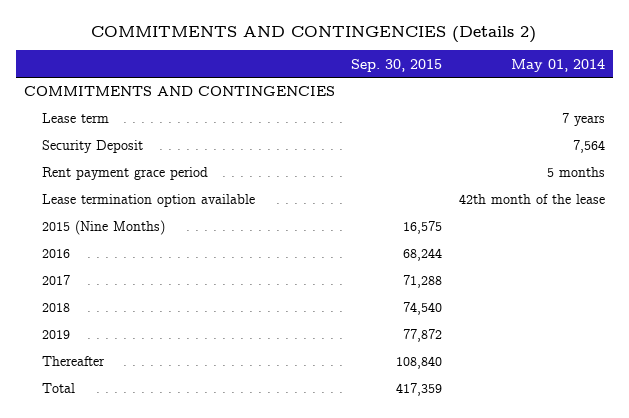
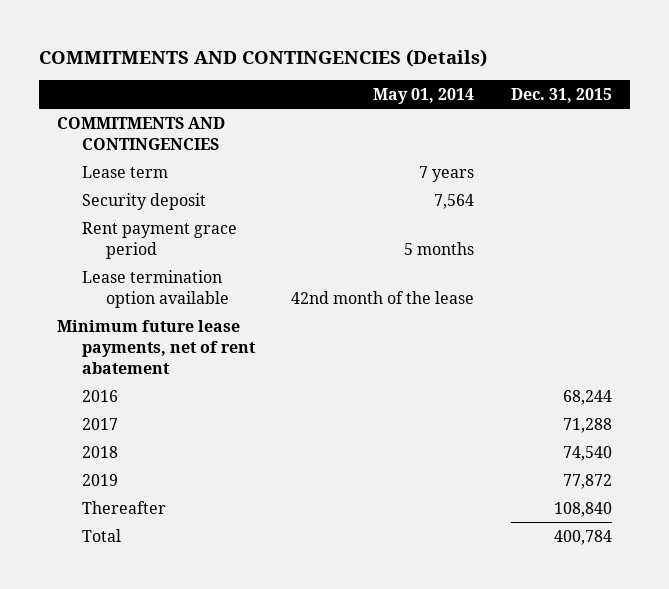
- COMMITMENTS AND CONTINGENCIES (Details 2)
+ COMMITMENTS AND CONTINGENCIES (Details)
- | Sep. 30, 2015 | May 01, 2014
+ | May 01, 2014 | Dec. 31, 2015
- Security Deposit | | 7,564
+ Security deposit | 7,564 |
- Lease termination option available | | 42th month of the lease
- 2015 (Nine Months) | 16,575 |
+ Lease termination option available | 42nd month of the lease |
+ Minimum future lease payments, net of rent abatement

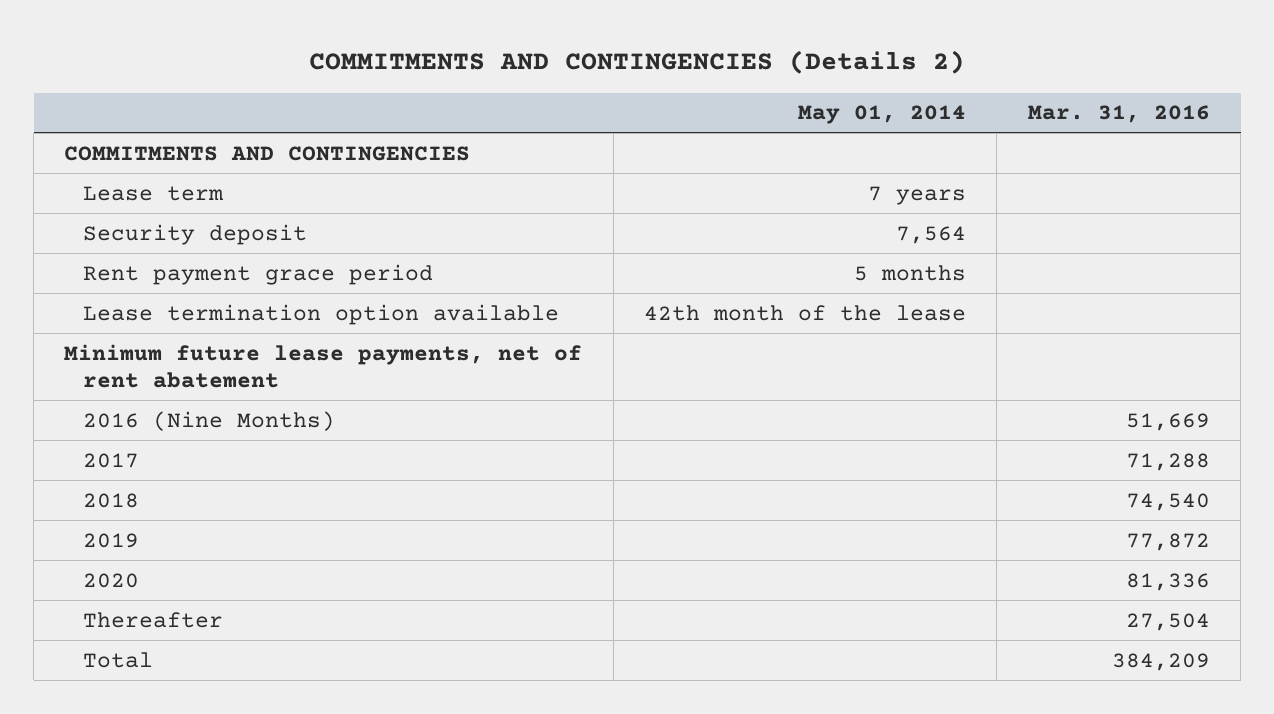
- COMMITMENTS AND CONTINGENCIES (Details)
+ COMMITMENTS AND CONTINGENCIES (Details 2)
- | May 01, 2014 | Dec. 31, 2015
+ | May 01, 2014 | Mar. 31, 2016
- Lease termination option available | 42nd month of the lease |
+ Lease termination option available | 42th month of the lease |
- 2016 | | 68,244
+ 2016 (Nine Months) | | 51,669
+ 2020 | | 81,336

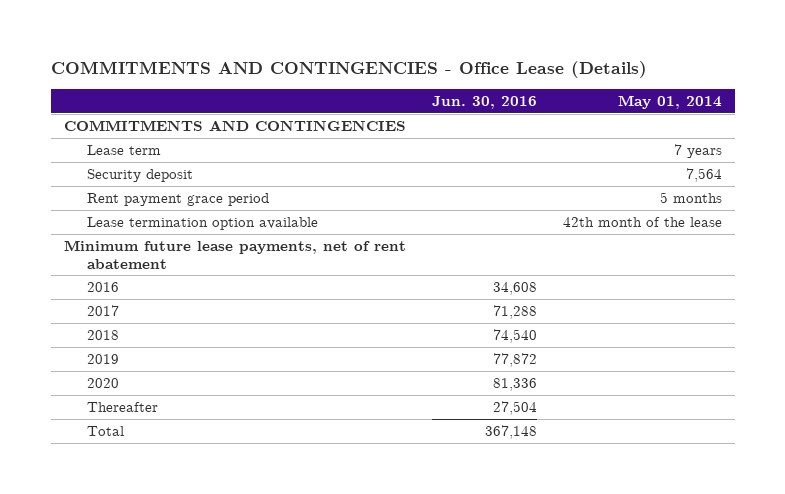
- COMMITMENTS AND CONTINGENCIES (Details 2)
+ COMMITMENTS AND CONTINGENCIES - Office Lease (Details)
- | May 01, 2014 | Mar. 31, 2016
+ | Jun. 30, 2016 | May 01, 2014
- 2016 (Nine Months) | | 51,669
+ 2016 | 34,608 |

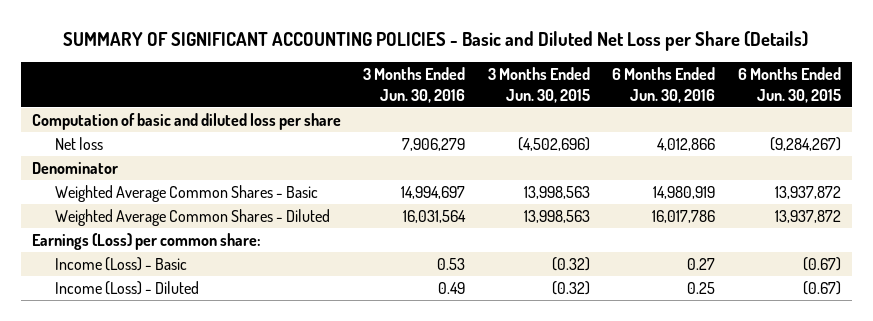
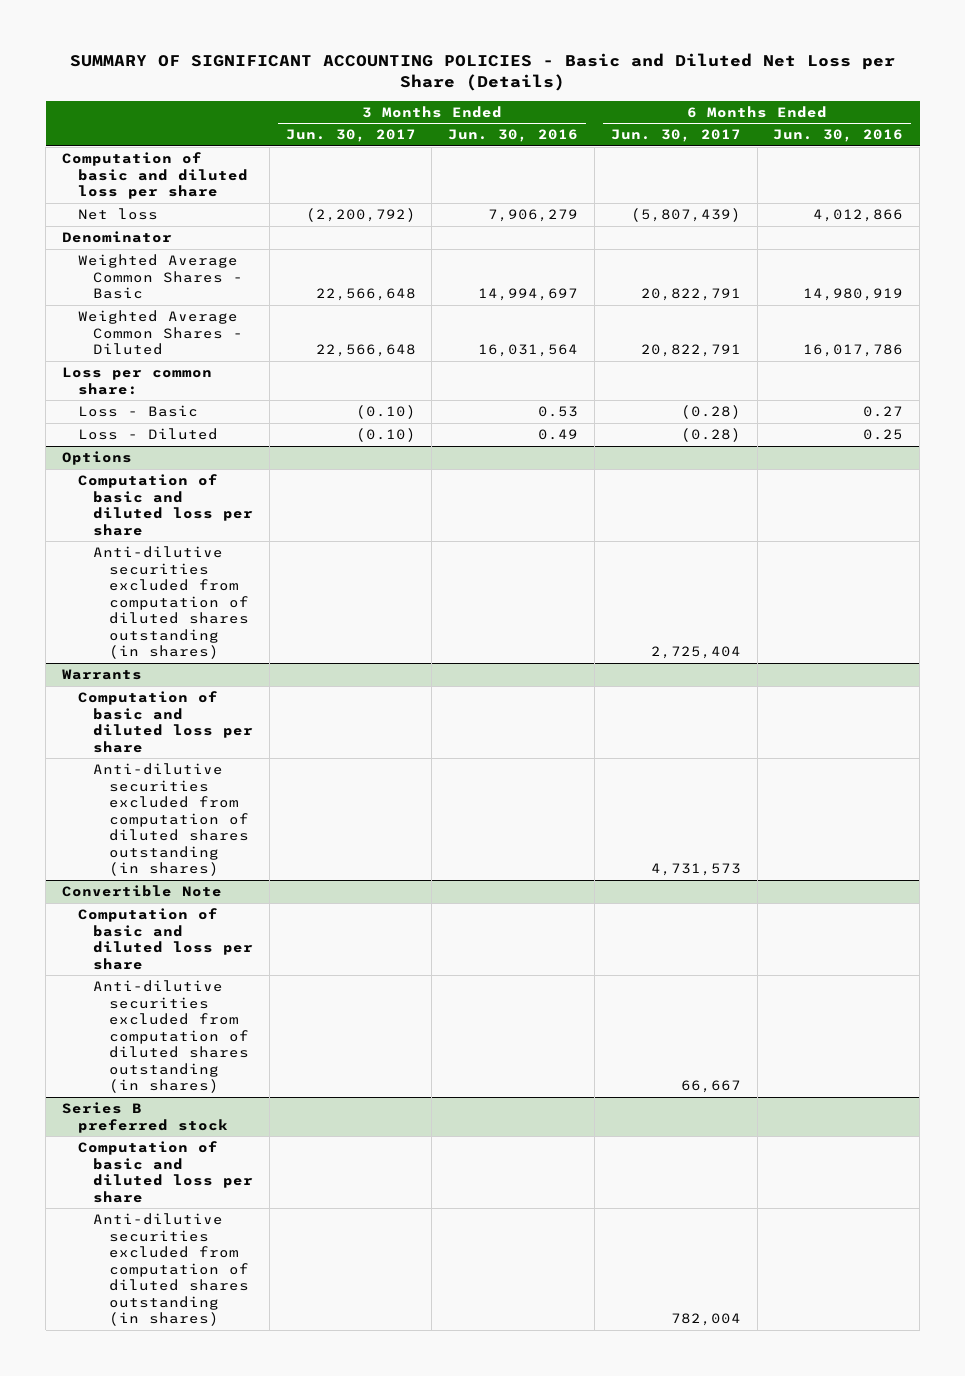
- | 3 Months Ended Jun. 30, 2016 | 3 Months Ended Jun. 30, 2015 | 6 Months Ended Jun. 30, 2016 | 6 Months Ended Jun. 30, 2015
+ | 3 Months Ended Jun. 30, 2017 | 3 Months Ended Jun. 30, 2016 | 6 Months Ended Jun. 30, 2017 | 6 Months Ended Jun. 30, 2016
- Earnings (Loss) per common share:
- Income (Loss) - Basic | 0.53 | (0.32) | 0.27 | (0.67)
- Income (Loss) - Diluted | 0.49 | (0.32) | 0.25 | (0.67)
+ Loss per common share:
+ Loss - Basic | (0.10) | 0.53 | (0.28) | 0.27
+ Loss - Diluted | (0.10) | 0.49 | (0.28) | 0.25
+ Options
+ Computation of basic and diluted loss per share
+ Anti-dilutive securities excluded from computation of diluted shares outstanding (in shares) | | | 2,725,404 |
+ Warrants
+ Computation of basic and diluted loss per share
+ Anti-dilutive securities excluded from computation of diluted shares outstanding (in shares) | | | 4,731,573 |
+ Convertible Note
+ Computation of basic and diluted loss per share
+ Anti-dilutive securities excluded from computation of diluted shares outstanding (in shares) | | | 66,667 |
+ Series B preferred stock
+ Computation of basic and diluted loss per share
+ Anti-dilutive securities excluded from computation of diluted shares outstanding (in shares) | | | 782,004 |

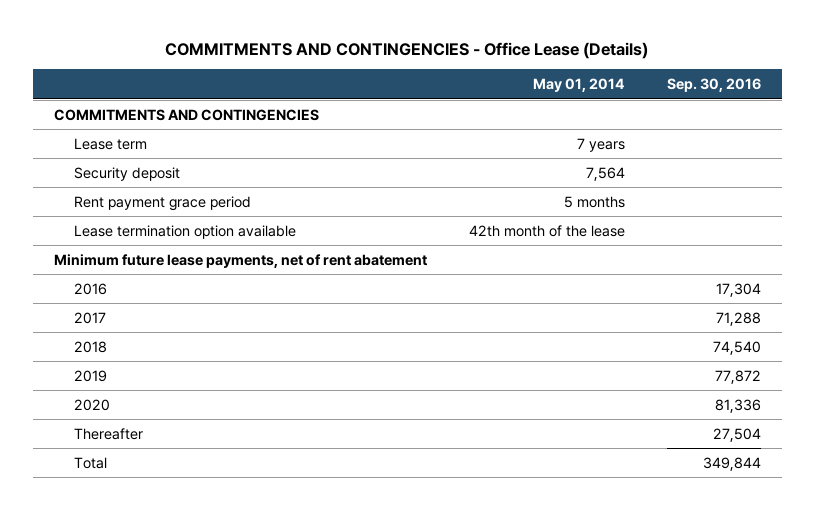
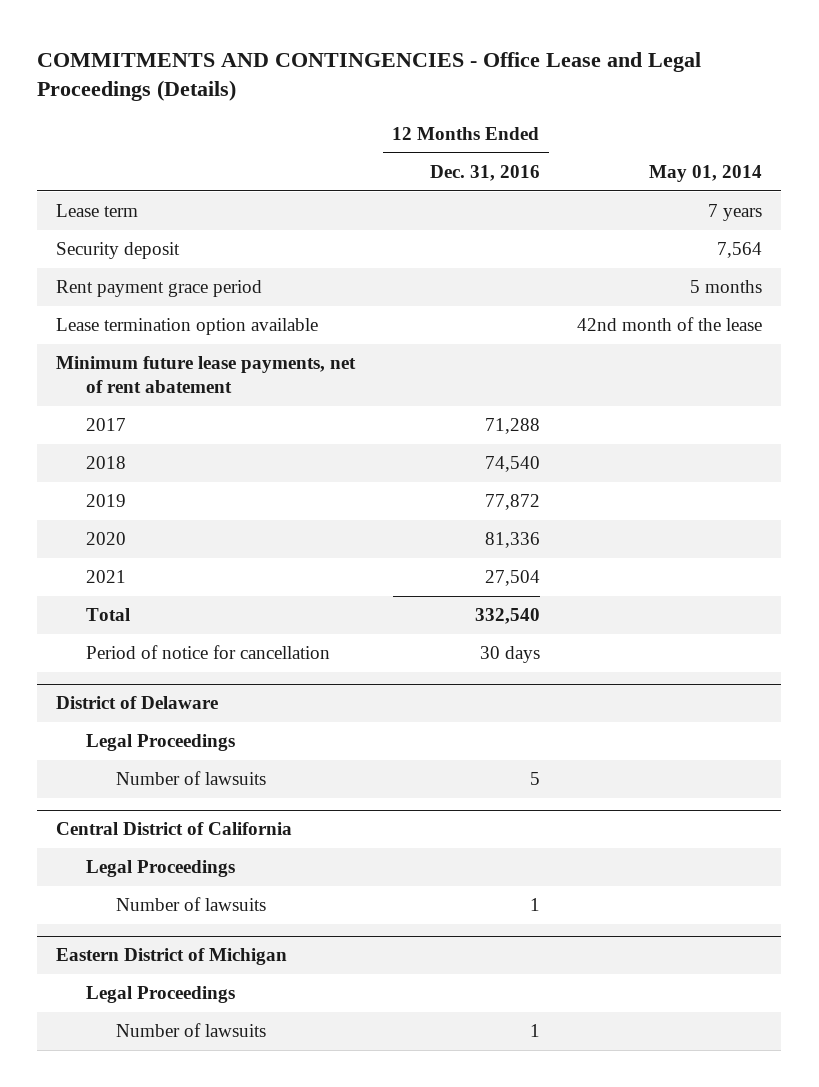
- COMMITMENTS AND CONTINGENCIES - Office Lease (Details)
+ COMMITMENTS AND CONTINGENCIES - Office Lease and Legal Proceedings (Details)
- | May 01, 2014 | Sep. 30, 2016
+ | 12 Months Ended Dec. 31, 2016 | May 01, 2014
- COMMITMENTS AND CONTINGENCIES
- Lease termination option available | 42th month of the lease |
+ Lease termination option available | | 42nd month of the lease
- 2016 | | 17,304
- Thereafter | | 27,504
+ 2021 | 27,504 |
+ Period of notice for cancellation | 30 days |
+ District of Delaware
+ Legal Proceedings
+ Number of lawsuits | 5 |
+ Central District of California
+ Legal Proceedings
+ Number of lawsuits | 1 |
+ Eastern District of Michigan
+ Legal Proceedings
+ Number of lawsuits | 1 |

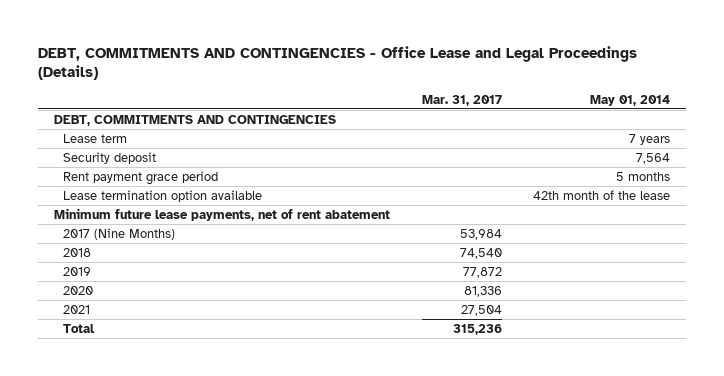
- COMMITMENTS AND CONTINGENCIES - Office Lease and Legal Proceedings (Details)
+ DEBT, COMMITMENTS AND CONTINGENCIES - Office Lease and Legal Proceedings (Details)
- | 12 Months Ended Dec. 31, 2016 | May 01, 2014
+ | Mar. 31, 2017 | May 01, 2014
+ DEBT, COMMITMENTS AND CONTINGENCIES
- Lease termination option available | | 42nd month of the lease
+ Lease termination option available | | 42th month of the lease
- 2017 | 71,288 |
+ 2017 (Nine Months) | 53,984 |
- Period of notice for cancellation | 30 days |
- District of Delaware
- Legal Proceedings
- Number of lawsuits | 5 |
- Central District of California
- Legal Proceedings
- Number of lawsuits | 1 |
- Eastern District of Michigan
- Legal Proceedings
- Number of lawsuits | 1 |

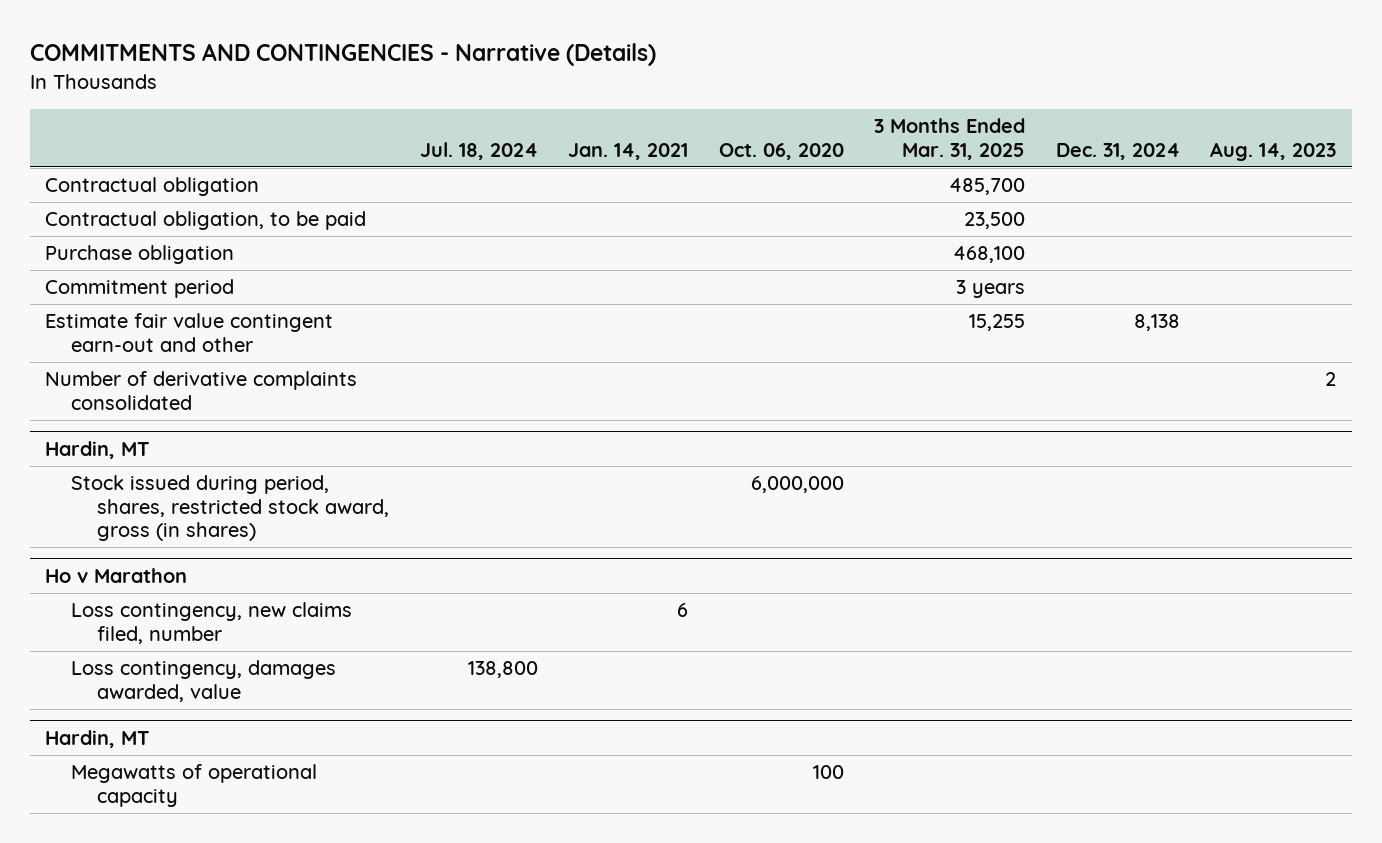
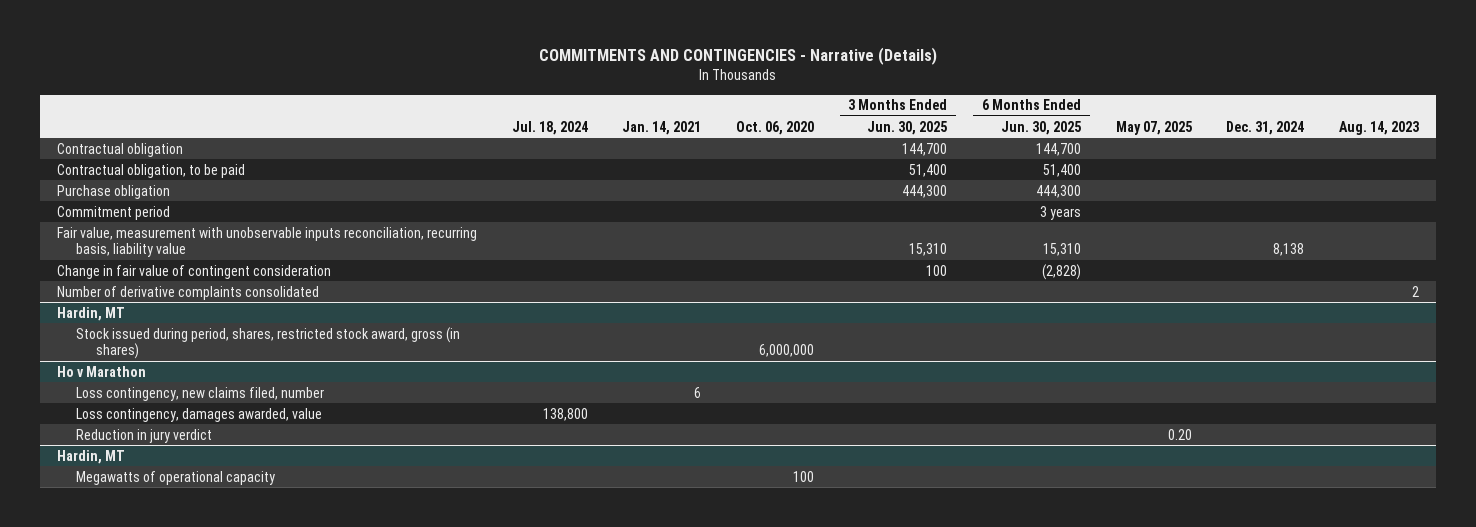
- | Jul. 18, 2024 | Jan. 14, 2021 | Oct. 06, 2020 | 3 Months Ended Mar. 31, 2025 | Dec. 31, 2024 | Aug. 14, 2023
+ | Jul. 18, 2024 | Jan. 14, 2021 | Oct. 06, 2020 | 3 Months Ended Jun. 30, 2025 | 6 Months Ended Jun. 30, 2025 | May 07, 2025 | Dec. 31, 2024 | Aug. 14, 2023
- Estimate fair value contingent earn-out and other | | | | 15,255 | 8,138 |
+ Fair value, measurement with unobservable inputs reconciliation, recurring basis, liability value | | | | 15,310 | 15,310 | | 8,138 |
+ Change in fair value of contingent consideration | | | | 100 | (2,828) | | |
@ Ho v Marathon
+ Reduction in jury verdict | | | | | | 0.20 | |

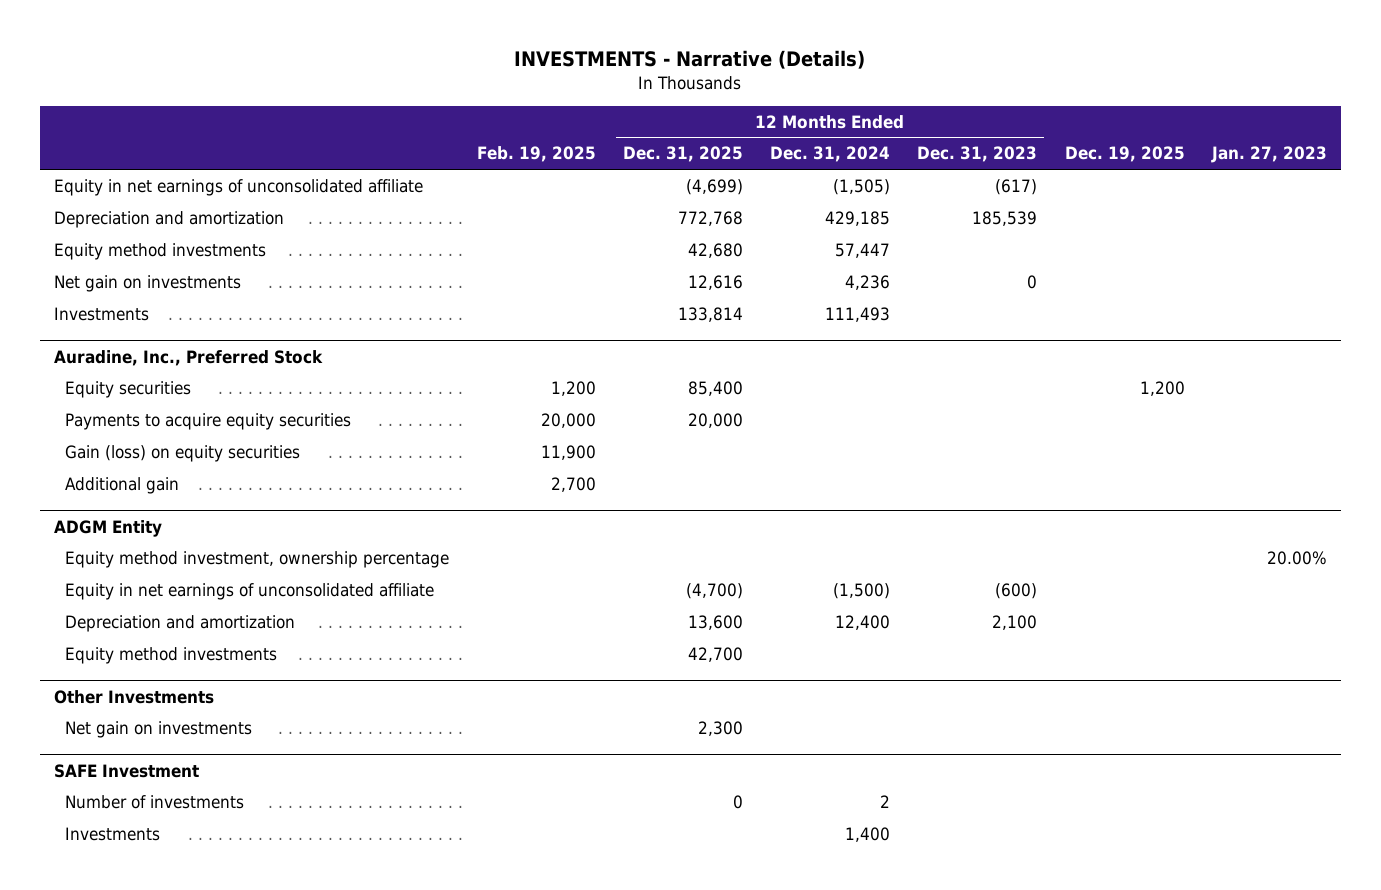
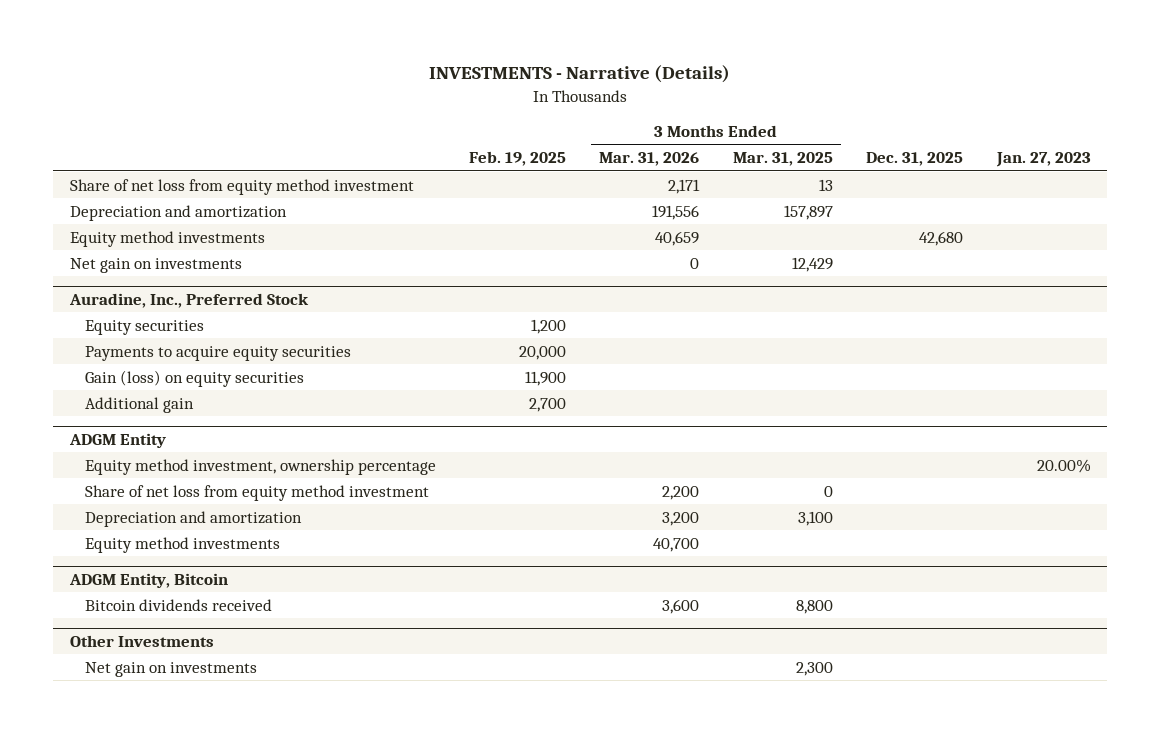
- | Feb. 19, 2025 | 12 Months Ended Dec. 31, 2025 | 12 Months Ended Dec. 31, 2024 | 12 Months Ended Dec. 31, 2023 | Dec. 19, 2025 | Jan. 27, 2023
+ | Feb. 19, 2025 | 3 Months Ended Mar. 31, 2026 | 3 Months Ended Mar. 31, 2025 | Dec. 31, 2025 | Jan. 27, 2023
- Equity in net earnings of unconsolidated affiliate | | (4,699) | (1,505) | (617) | |
+ Share of net loss from equity method investment | | 2,171 | 13 | |
- Investments | | 133,814 | 111,493 | | |
@ ADGM Entity
- Equity in net earnings of unconsolidated affiliate | | (4,700) | (1,500) | (600) | |
+ Share of net loss from equity method investment | | 2,200 | 0 | |
+ ADGM Entity, Bitcoin
+ Bitcoin dividends received | | 3,600 | 8,800 | |
- SAFE Investment
- Number of investments | | 0 | 2 | | |
- Investments | | | 1,400 | | |

